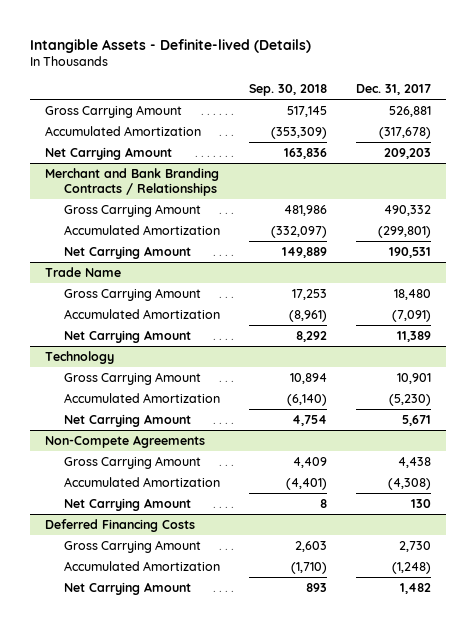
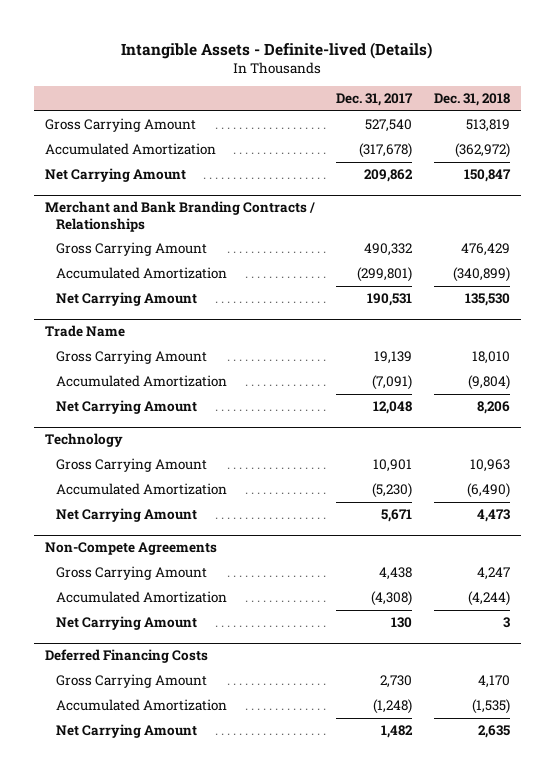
- | Sep. 30, 2018 | Dec. 31, 2017
+ | Dec. 31, 2017 | Dec. 31, 2018
- Gross Carrying Amount | 517,145 | 526,881
+ Gross Carrying Amount | 527,540 | 513,819
- Net Carrying Amount | 163,836 | 209,203
+ Net Carrying Amount | 209,862 | 150,847
@ Trade Name
- Gross Carrying Amount | 17,253 | 18,480
+ Gross Carrying Amount | 19,139 | 18,010
- Net Carrying Amount | 8,292 | 11,389
+ Net Carrying Amount | 12,048 | 8,206

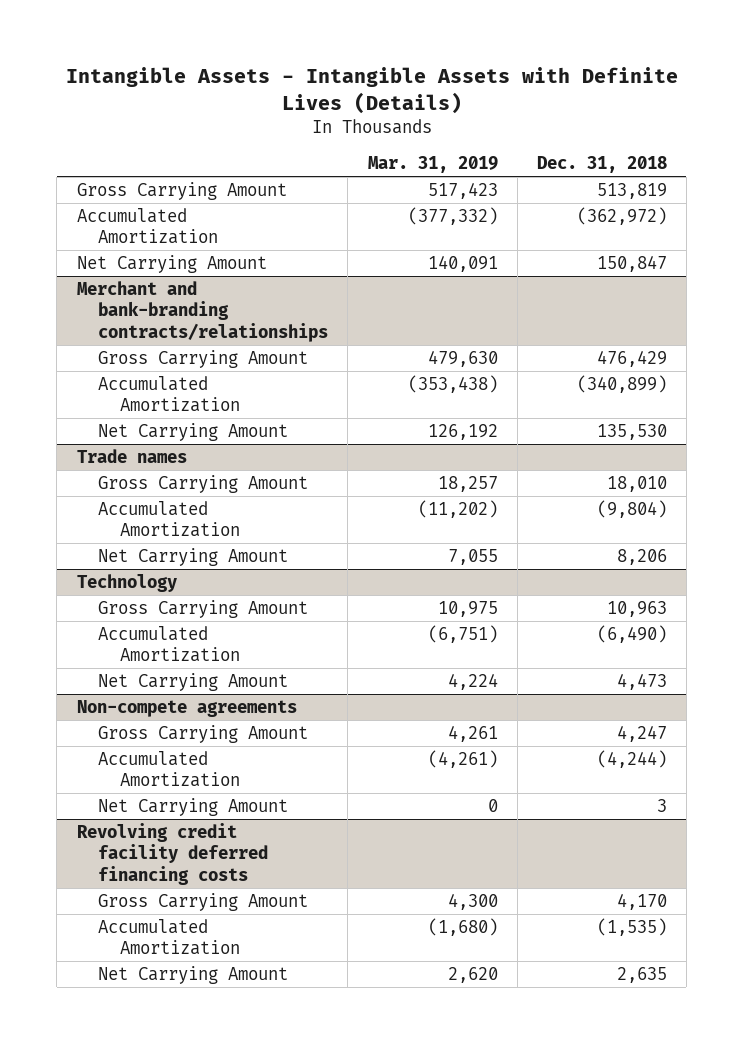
- Intangible Assets - Definite-lived (Details)
+ Intangible Assets - Intangible Assets with Definite Lives (Details)
- | Dec. 31, 2017 | Dec. 31, 2018
+ | Mar. 31, 2019 | Dec. 31, 2018
- Merchant and Bank Branding Contracts / Relationships
+ Merchant and bank-branding contracts/relationships
- Trade Name
+ Trade names
- Non-Compete Agreements
+ Non-compete agreements
- Deferred Financing Costs
+ Revolving credit facility deferred financing costs

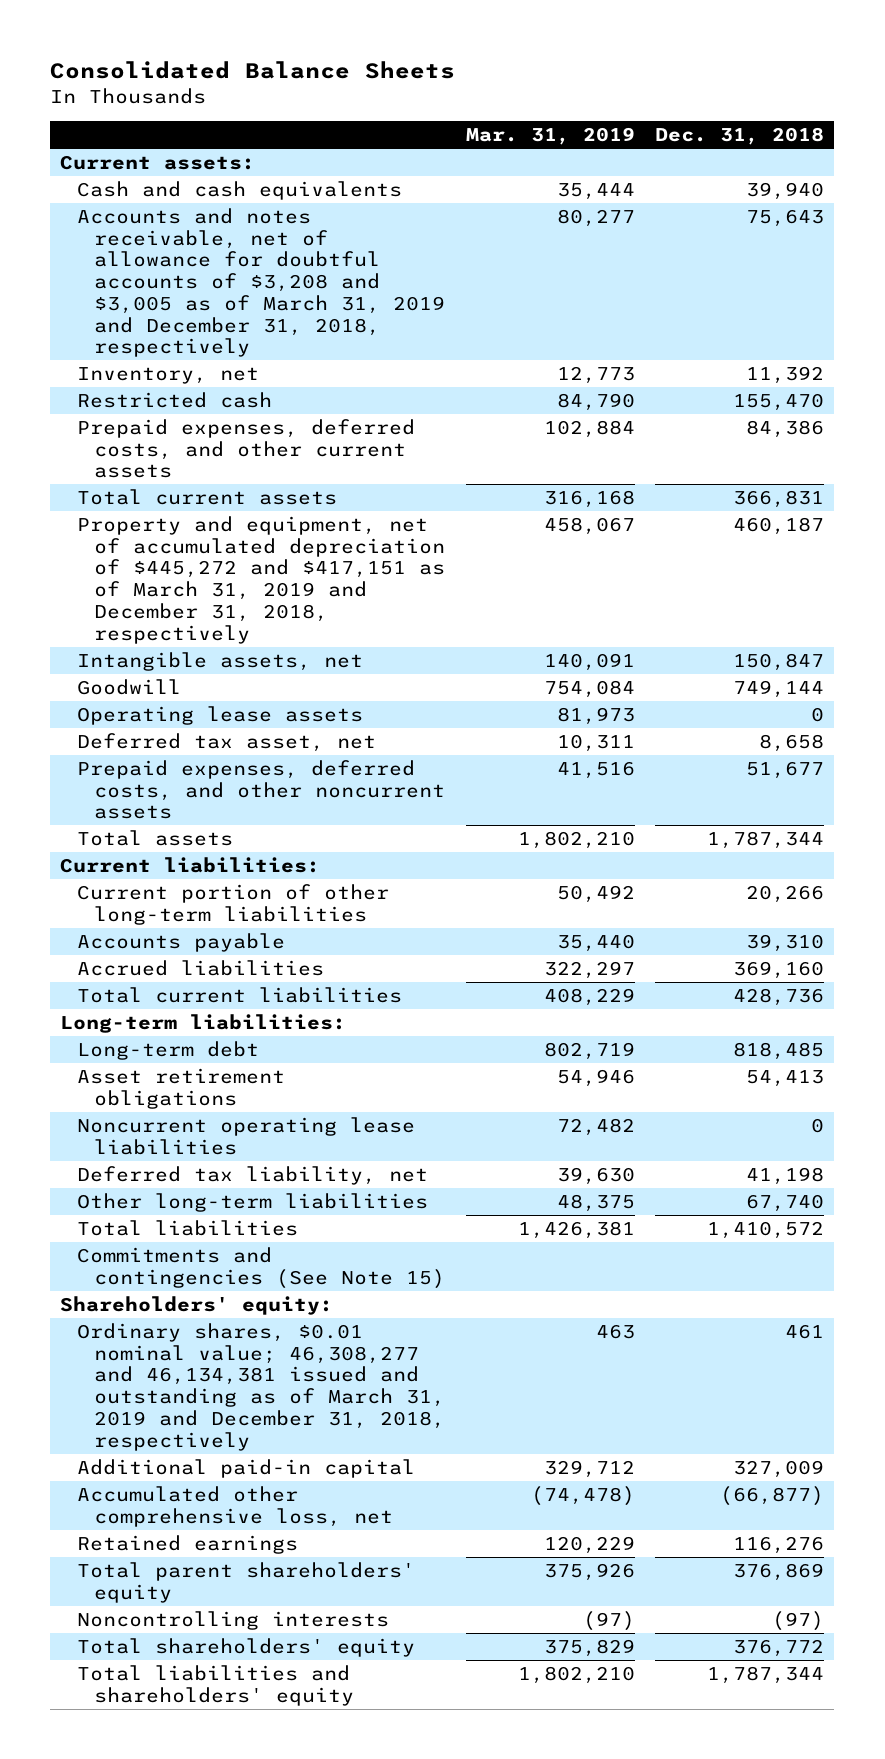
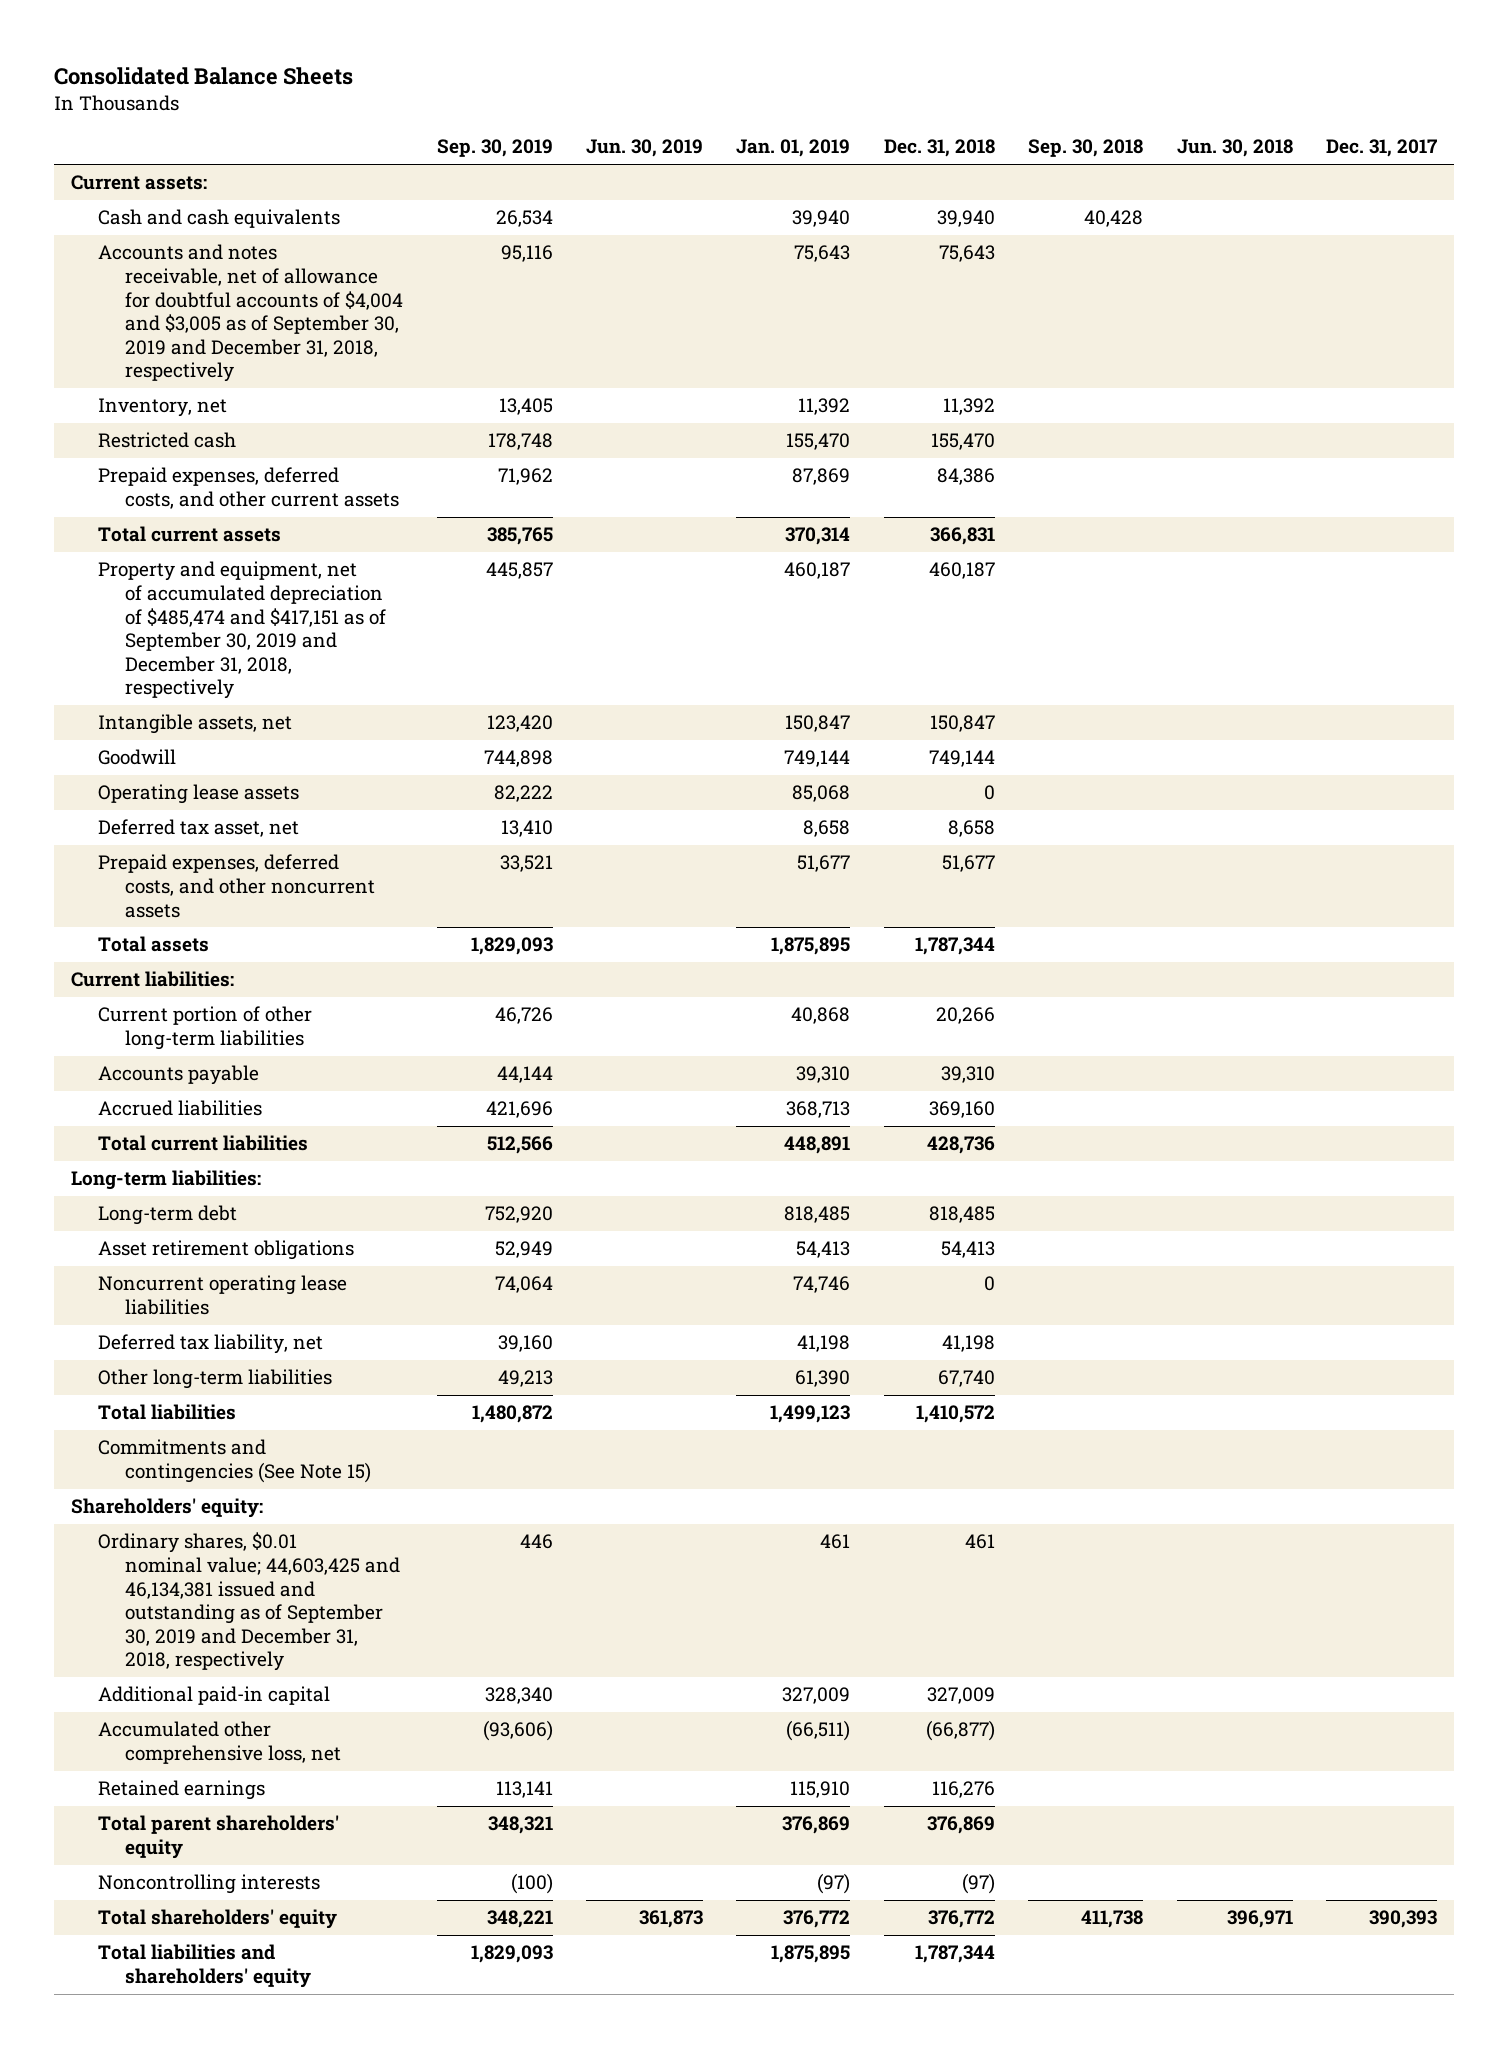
- | Mar. 31, 2019 | Dec. 31, 2018
+ | Sep. 30, 2019 | Jun. 30, 2019 | Jan. 01, 2019 | Dec. 31, 2018 | Sep. 30, 2018 | Jun. 30, 2018 | Dec. 31, 2017
- Accounts and notes receivable, net of allowance for doubtful accounts of $3,208 and $3,005 as of March 31, 2019 and December 31, 2018, respectively | 80,277 | 75,643
+ Accounts and notes receivable, net of allowance for doubtful accounts of $4,004 and $3,005 as of September 30, 2019 and December 31, 2018, respectively | 95,116 | | 75,643 | 75,643 | | |
- Property and equipment, net of accumulated depreciation of $445,272 and $417,151 as of March 31, 2019 and December 31, 2018, respectively | 458,067 | 460,187
+ Property and equipment, net of accumulated depreciation of $485,474 and $417,151 as of September 30, 2019 and December 31, 2018, respectively | 445,857 | | 460,187 | 460,187 | | |
- Ordinary shares, $0.01 nominal value; 46,308,277 and 46,134,381 issued and outstanding as of March 31, 2019 and December 31, 2018, respectively | 463 | 461
+ Ordinary shares, $0.01 nominal value; 44,603,425 and 46,134,381 issued and outstanding as of September 30, 2019 and December 31, 2018, respectively | 446 | | 461 | 461 | | |

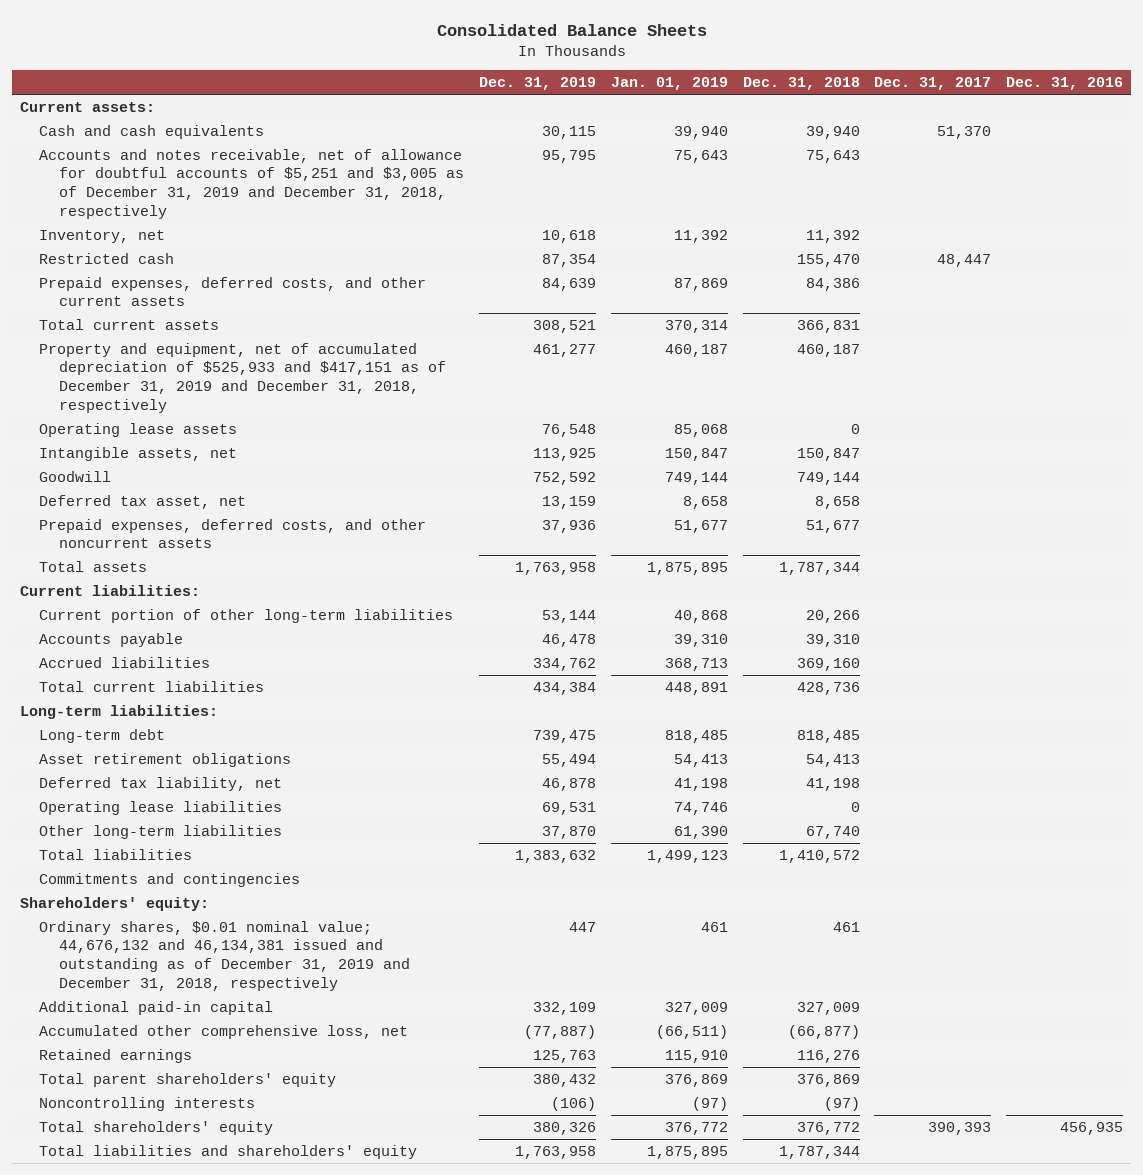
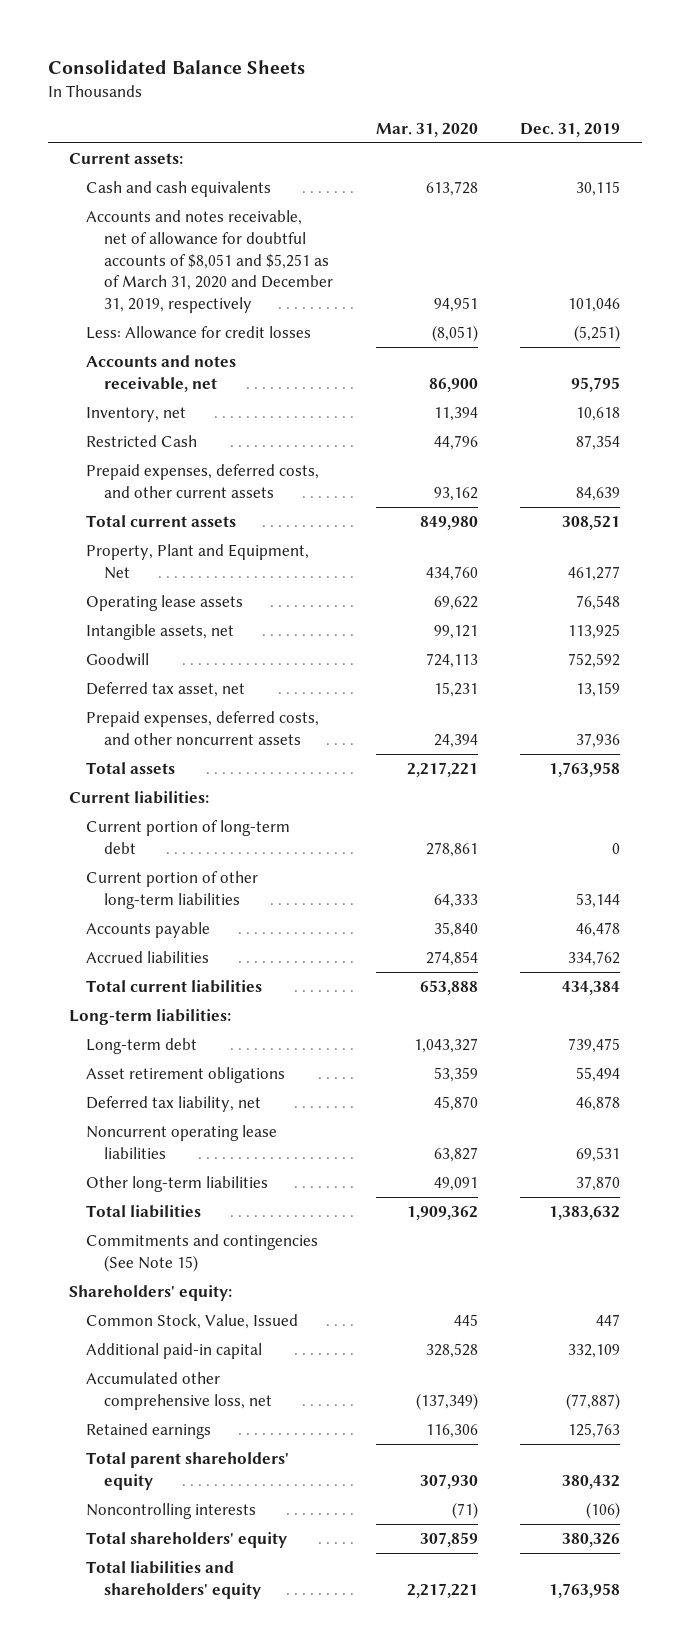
- | Dec. 31, 2019 | Jan. 01, 2019 | Dec. 31, 2018 | Dec. 31, 2017 | Dec. 31, 2016
+ | Mar. 31, 2020 | Dec. 31, 2019
- Accounts and notes receivable, net of allowance for doubtful accounts of $5,251 and $3,005 as of December 31, 2019 and December 31, 2018, respectively | 95,795 | 75,643 | 75,643 | |
+ Accounts and notes receivable, net of allowance for doubtful accounts of $8,051 and $5,251 as of March 31, 2020 and December 31, 2019, respectively | 94,951 | 101,046
+ Less: Allowance for credit losses | (8,051) | (5,251)
+ Accounts and notes receivable, net | 86,900 | 95,795
- Restricted cash | 87,354 | | 155,470 | 48,447 |
+ Restricted Cash | 44,796 | 87,354
- Property and equipment, net of accumulated depreciation of $525,933 and $417,151 as of December 31, 2019 and December 31, 2018, respectively | 461,277 | 460,187 | 460,187 | |
+ Property, Plant and Equipment, Net | 434,760 | 461,277
+ Current portion of long-term debt | 278,861 | 0
- Operating lease liabilities | 69,531 | 74,746 | 0 | |
+ Noncurrent operating lease liabilities | 63,827 | 69,531
- Commitments and contingencies
+ Commitments and contingencies (See Note 15)
- Ordinary shares, $0.01 nominal value; 44,676,132 and 46,134,381 issued and outstanding as of December 31, 2019 and December 31, 2018, respectively | 447 | 461 | 461 | |
+ Common Stock, Value, Issued | 445 | 447

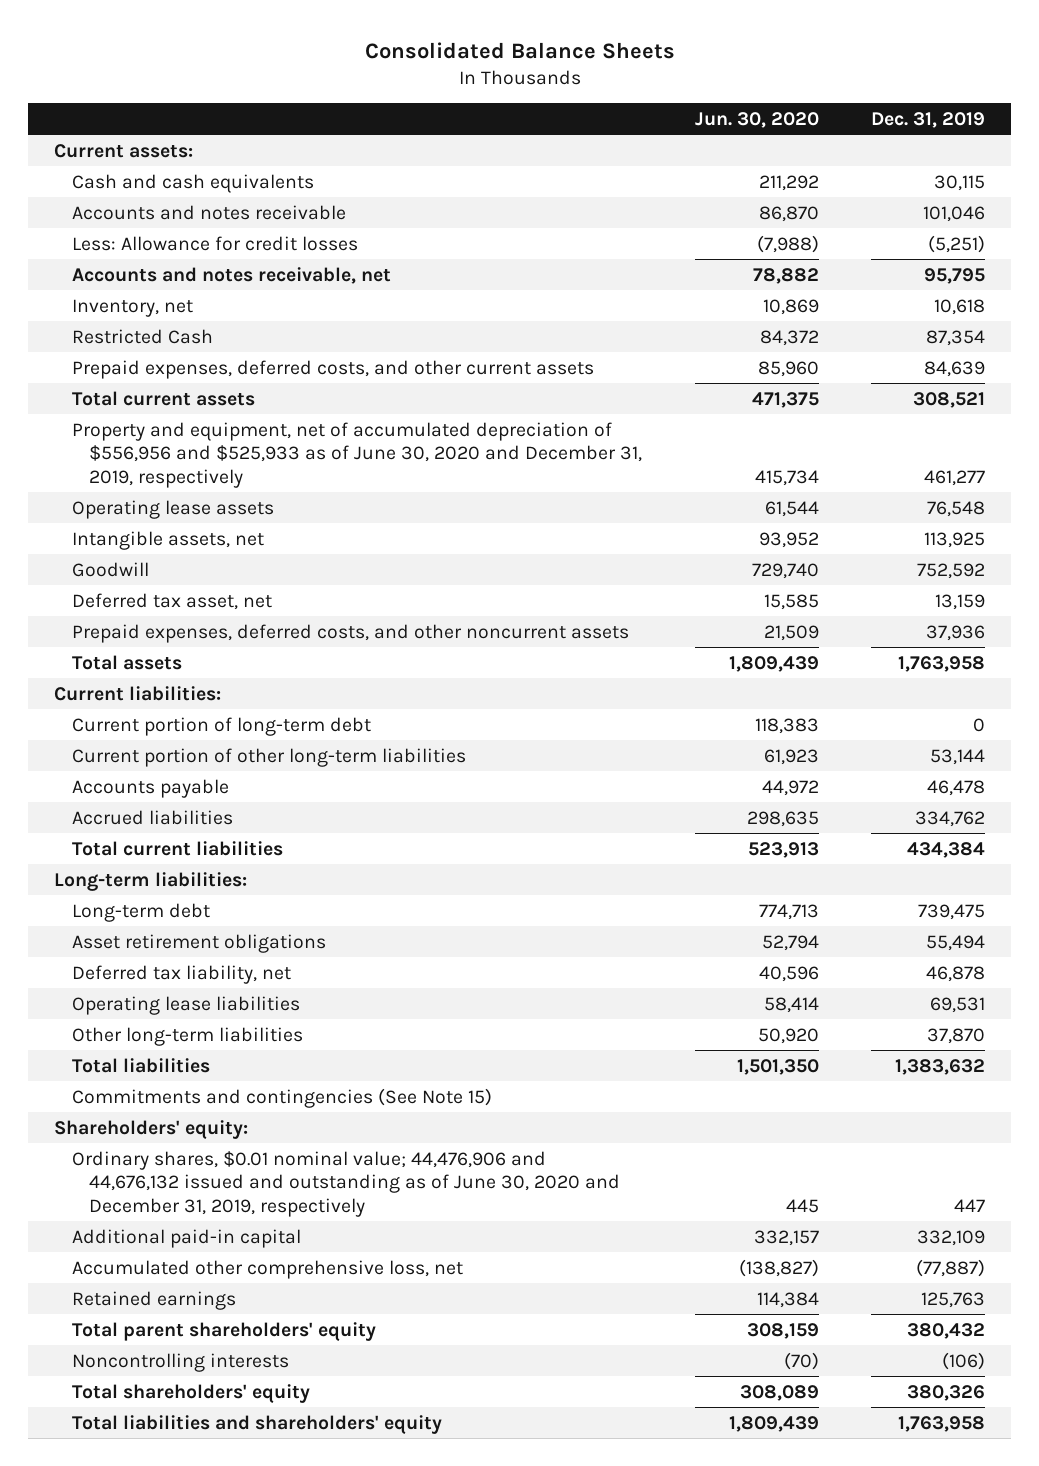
- | Mar. 31, 2020 | Dec. 31, 2019
+ | Jun. 30, 2020 | Dec. 31, 2019
- Accounts and notes receivable, net of allowance for doubtful accounts of $8,051 and $5,251 as of March 31, 2020 and December 31, 2019, respectively | 94,951 | 101,046
+ Accounts and notes receivable | 86,870 | 101,046
- Property, Plant and Equipment, Net | 434,760 | 461,277
+ Property and equipment, net of accumulated depreciation of $556,956 and $525,933 as of June 30, 2020 and December 31, 2019, respectively | 415,734 | 461,277
- Noncurrent operating lease liabilities | 63,827 | 69,531
+ Operating lease liabilities | 58,414 | 69,531
- Common Stock, Value, Issued | 445 | 447
+ Ordinary shares, $0.01 nominal value; 44,476,906 and 44,676,132 issued and outstanding as of June 30, 2020 and December 31, 2019, respectively | 445 | 447

